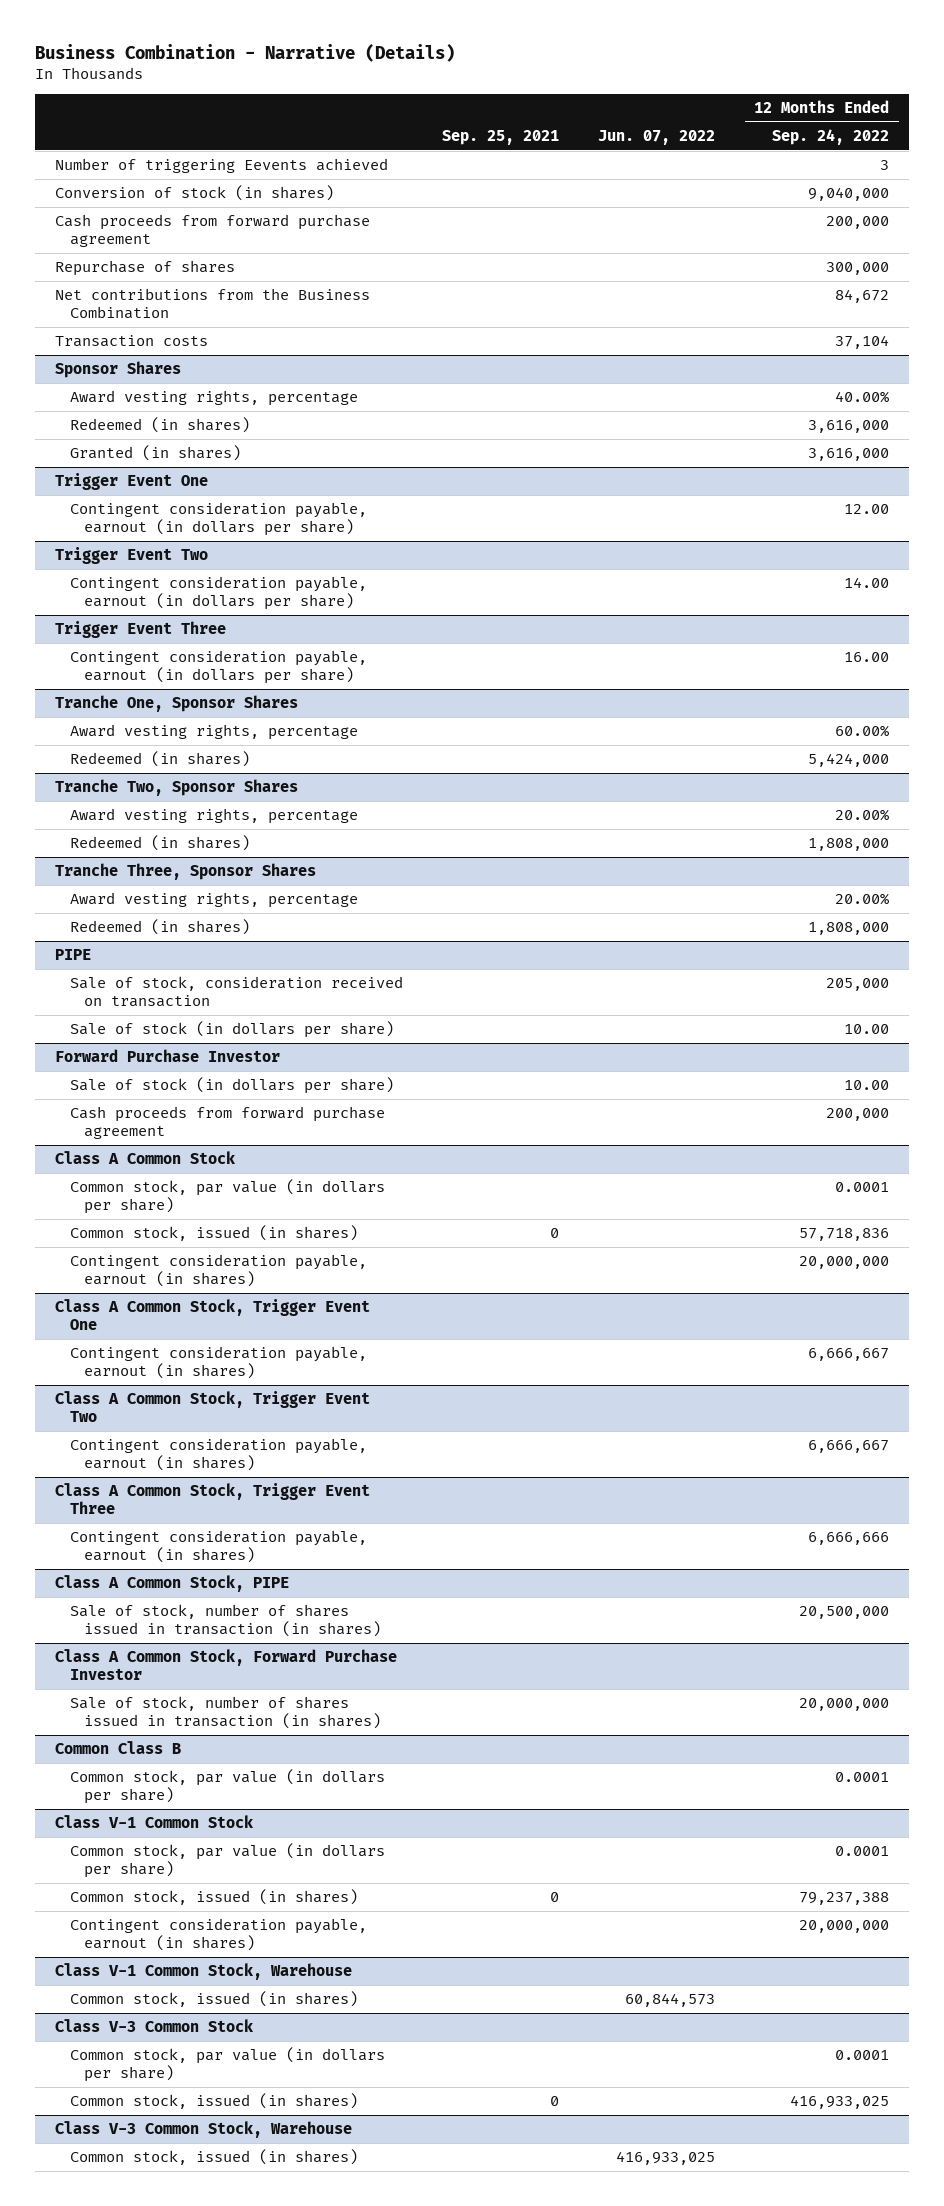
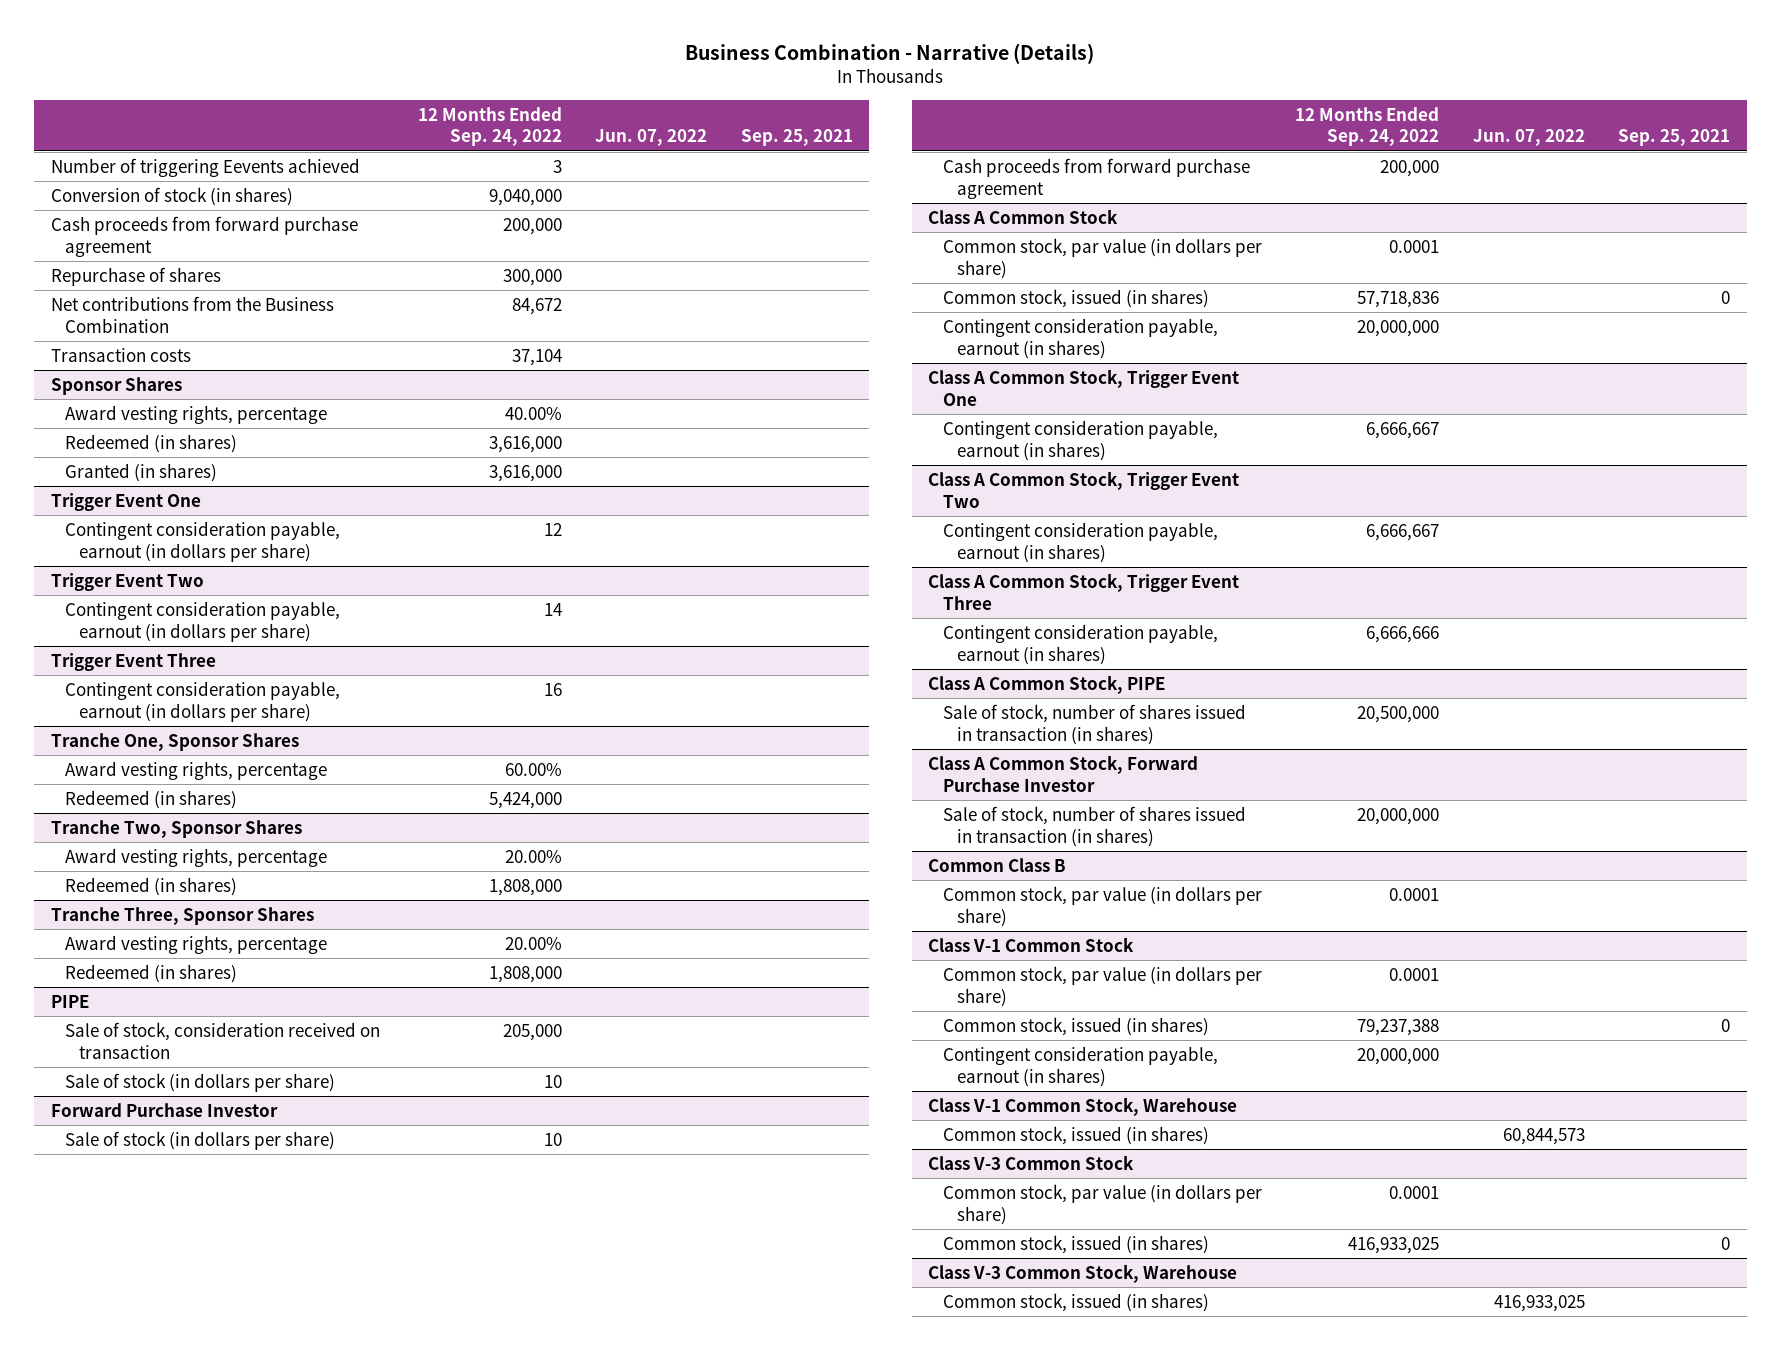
- | Sep. 25, 2021 | Jun. 07, 2022 | 12 Months Ended Sep. 24, 2022
+ | 12 Months Ended Sep. 24, 2022 | Jun. 07, 2022 | Sep. 25, 2021
@ Trigger Event One
- Contingent consideration payable, earnout (in dollars per share) | | | 12.00
+ Contingent consideration payable, earnout (in dollars per share) | 12 | |
@ Trigger Event Two
- Contingent consideration payable, earnout (in dollars per share) | | | 14.00
+ Contingent consideration payable, earnout (in dollars per share) | 14 | |
@ Trigger Event Three
- Contingent consideration payable, earnout (in dollars per share) | | | 16.00
+ Contingent consideration payable, earnout (in dollars per share) | 16 | |
@ PIPE
- Sale of stock (in dollars per share) | | | 10.00
+ Sale of stock (in dollars per share) | 10 | |
@ Forward Purchase Investor
- Sale of stock (in dollars per share) | | | 10.00
+ Sale of stock (in dollars per share) | 10 | |

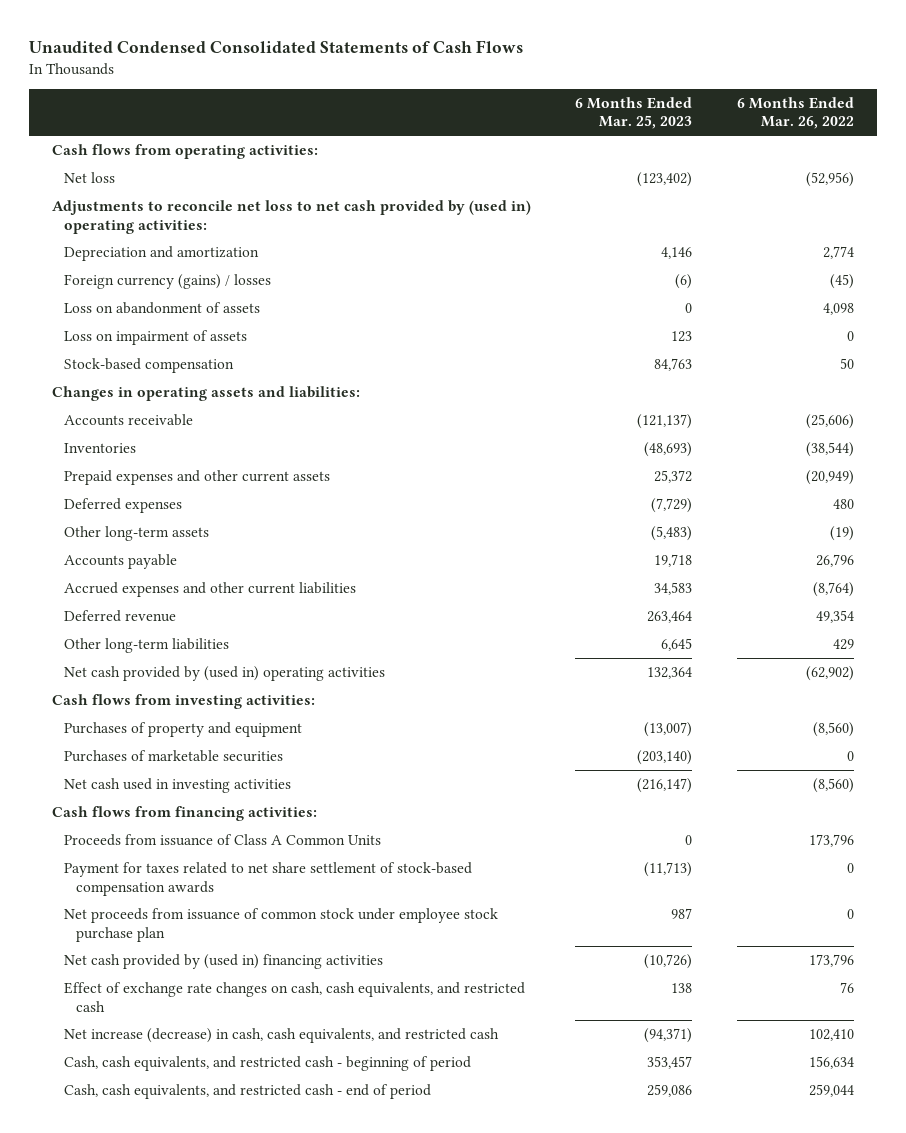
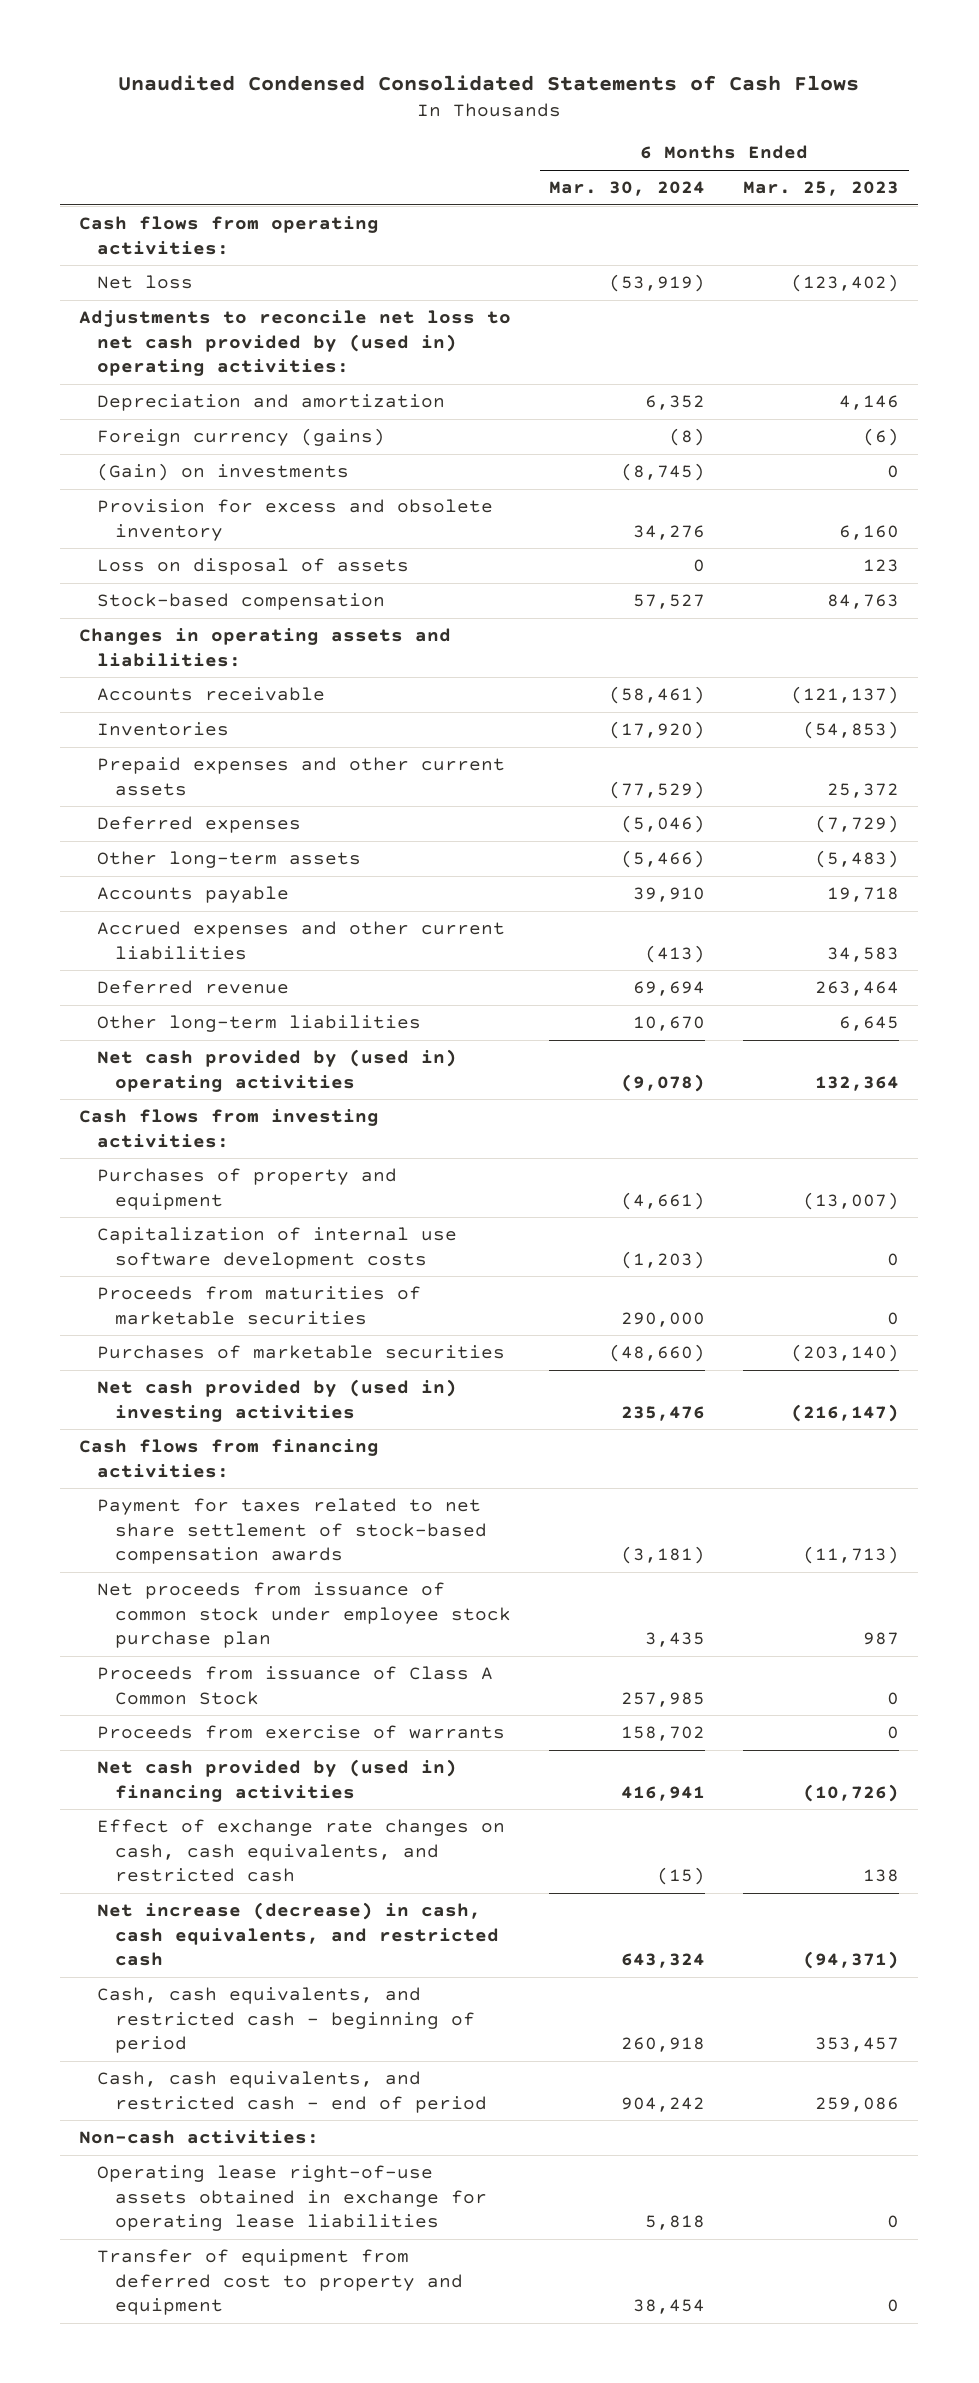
- | 6 Months Ended Mar. 25, 2023 | 6 Months Ended Mar. 26, 2022
+ | 6 Months Ended Mar. 30, 2024 | 6 Months Ended Mar. 25, 2023
- Foreign currency (gains) / losses | (6) | (45)
- Loss on abandonment of assets | 0 | 4,098
- Loss on impairment of assets | 123 | 0
+ Foreign currency (gains) | (8) | (6)
+ (Gain) on investments | (8,745) | 0
+ Provision for excess and obsolete inventory | 34,276 | 6,160
+ Loss on disposal of assets | 0 | 123
- Inventories | (48,693) | (38,544)
+ Inventories | (17,920) | (54,853)
+ Capitalization of internal use software development costs | (1,203) | 0
+ Proceeds from maturities of marketable securities | 290,000 | 0
- Net cash used in investing activities | (216,147) | (8,560)
+ Net cash provided by (used in) investing activities | 235,476 | (216,147)
- Proceeds from issuance of Class A Common Units | 0 | 173,796
+ Proceeds from issuance of Class A Common Stock | 257,985 | 0
+ Proceeds from exercise of warrants | 158,702 | 0
+ Non-cash activities:
+ Operating lease right-of-use assets obtained in exchange for operating lease liabilities | 5,818 | 0
+ Transfer of equipment from deferred cost to property and equipment | 38,454 | 0

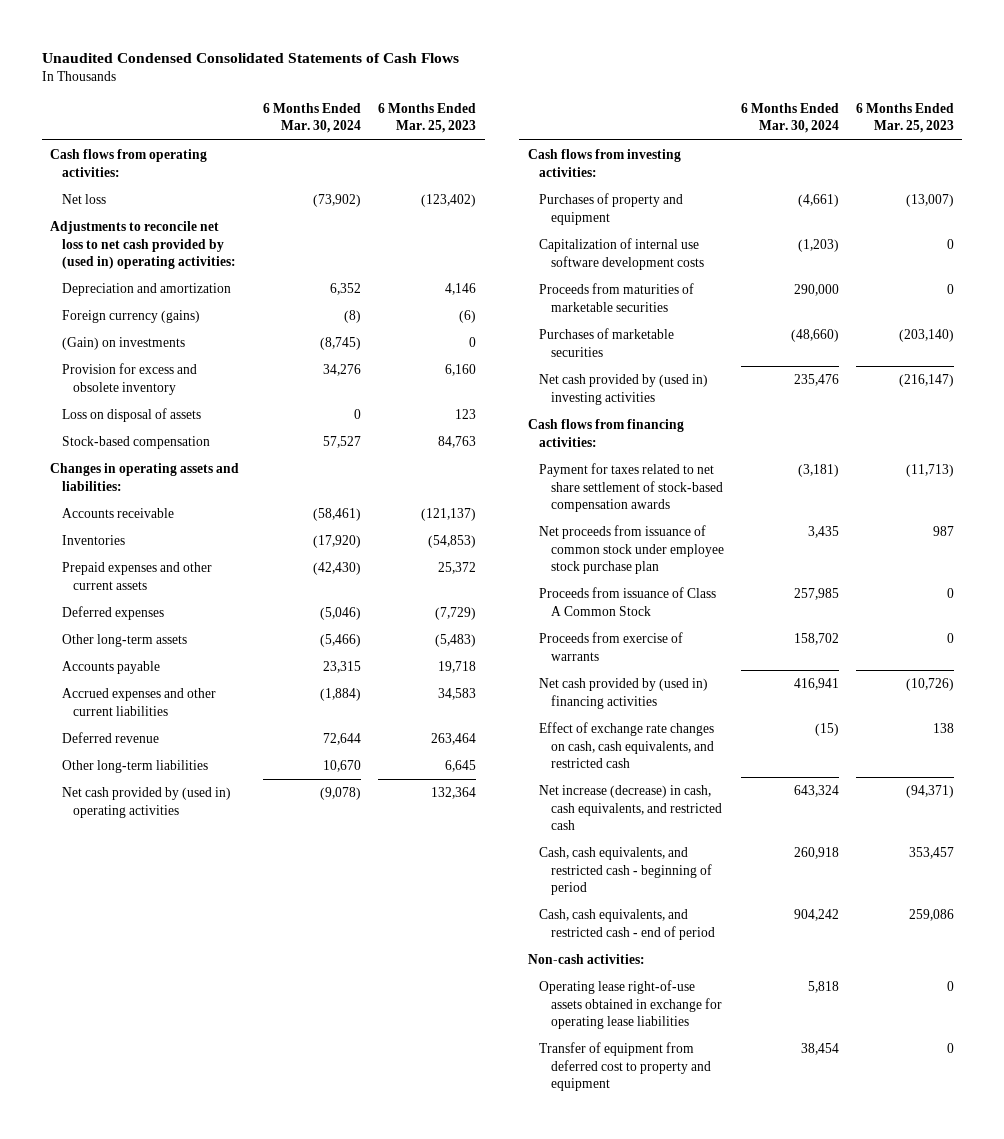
- Net loss | (53,919) | (123,402)
+ Net loss | (73,902) | (123,402)
- Prepaid expenses and other current assets | (77,529) | 25,372
+ Prepaid expenses and other current assets | (42,430) | 25,372
- Accounts payable | 39,910 | 19,718
- Accrued expenses and other current liabilities | (413) | 34,583
- Deferred revenue | 69,694 | 263,464
+ Accounts payable | 23,315 | 19,718
+ Accrued expenses and other current liabilities | (1,884) | 34,583
+ Deferred revenue | 72,644 | 263,464

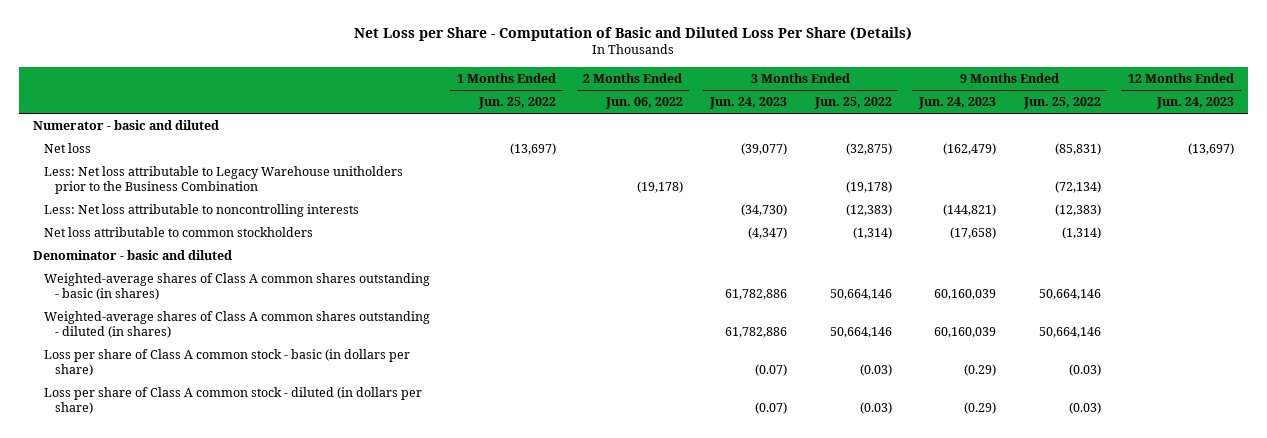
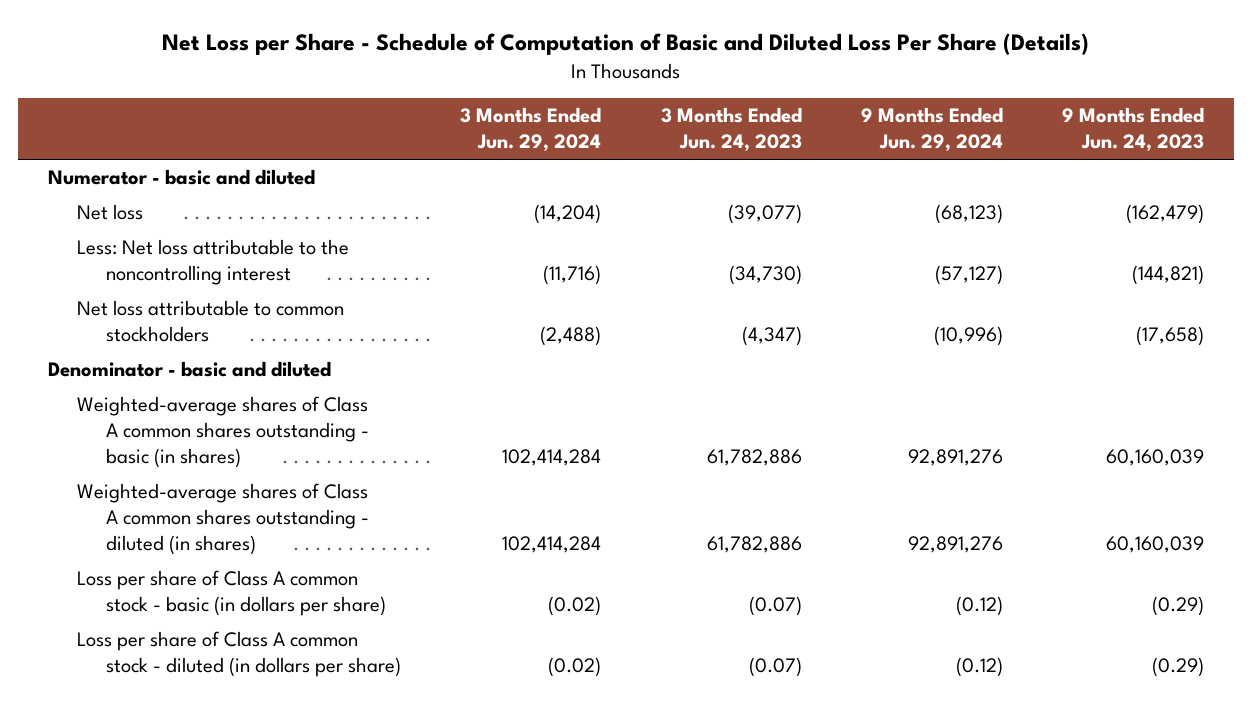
- Net Loss per Share - Computation of Basic and Diluted Loss Per Share (Details)
+ Net Loss per Share - Schedule of Computation of Basic and Diluted Loss Per Share (Details)
- | 1 Months Ended Jun. 25, 2022 | 2 Months Ended Jun. 06, 2022 | 3 Months Ended Jun. 24, 2023 | 3 Months Ended Jun. 25, 2022 | 9 Months Ended Jun. 24, 2023 | 9 Months Ended Jun. 25, 2022 | 12 Months Ended Jun. 24, 2023
+ | 3 Months Ended Jun. 29, 2024 | 3 Months Ended Jun. 24, 2023 | 9 Months Ended Jun. 29, 2024 | 9 Months Ended Jun. 24, 2023
- Less: Net loss attributable to Legacy Warehouse unitholders prior to the Business Combination | | (19,178) | | (19,178) | | (72,134) |
- Less: Net loss attributable to noncontrolling interests | | | (34,730) | (12,383) | (144,821) | (12,383) |
+ Less: Net loss attributable to the noncontrolling interest | (11,716) | (34,730) | (57,127) | (144,821)

